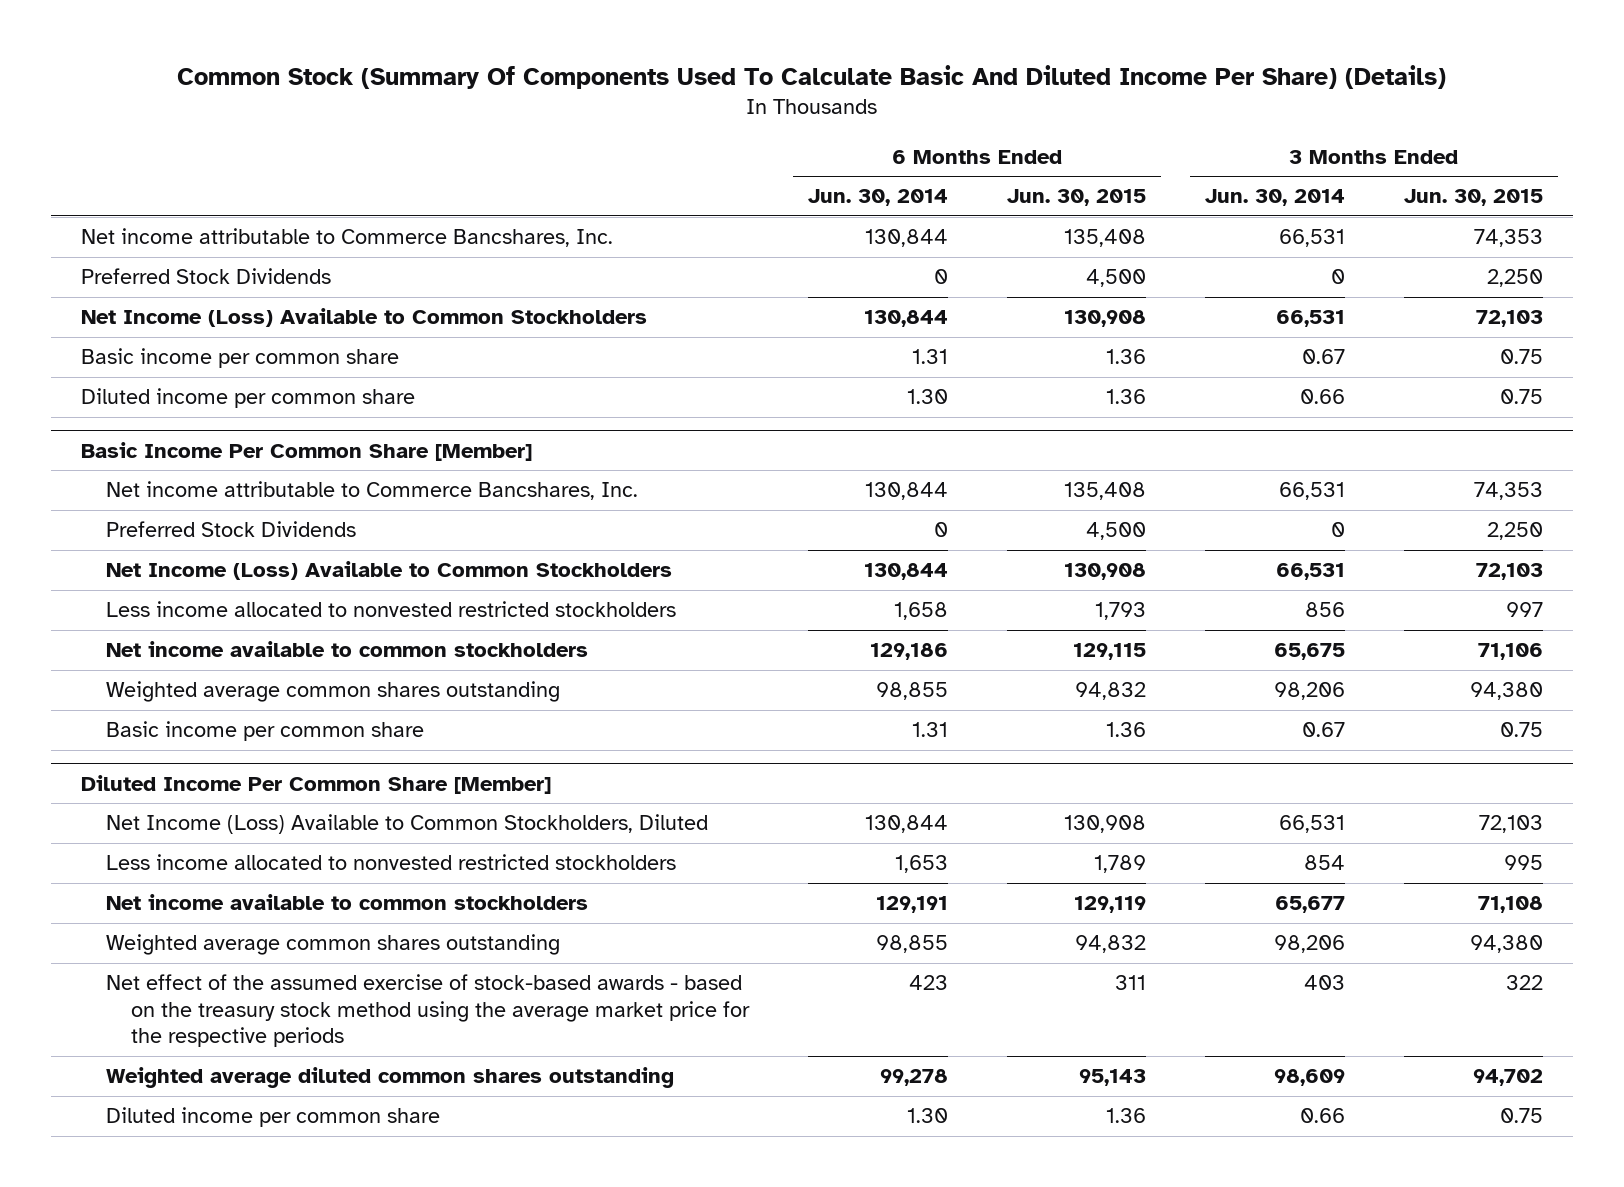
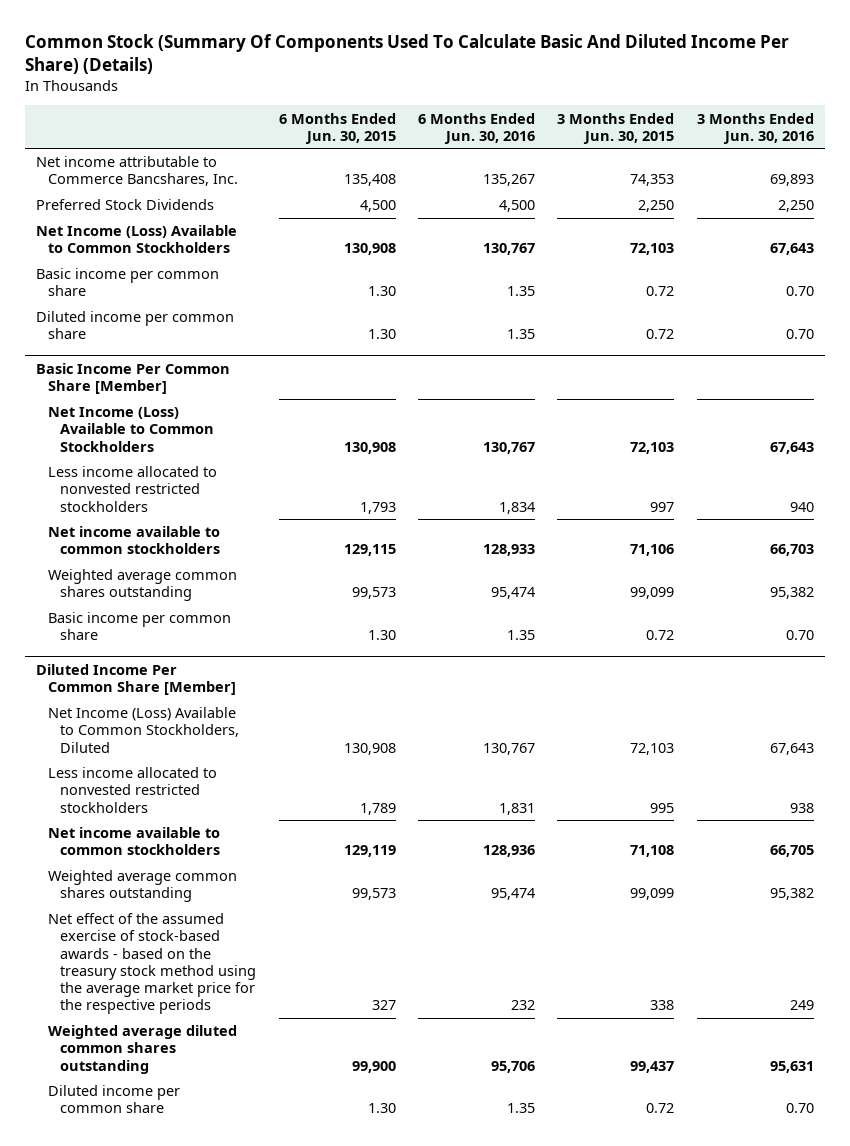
- | 6 Months Ended Jun. 30, 2014 | 6 Months Ended Jun. 30, 2015 | 3 Months Ended Jun. 30, 2014 | 3 Months Ended Jun. 30, 2015
+ | 6 Months Ended Jun. 30, 2015 | 6 Months Ended Jun. 30, 2016 | 3 Months Ended Jun. 30, 2015 | 3 Months Ended Jun. 30, 2016
- Basic income per common share | 1.31 | 1.36 | 0.67 | 0.75
- Diluted income per common share | 1.30 | 1.36 | 0.66 | 0.75
+ Basic income per common share | 1.30 | 1.35 | 0.72 | 0.70
+ Diluted income per common share | 1.30 | 1.35 | 0.72 | 0.70
@ Basic Income Per Common Share [Member]
- Net income attributable to Commerce Bancshares, Inc. | 130,844 | 135,408 | 66,531 | 74,353
- Preferred Stock Dividends | 0 | 4,500 | 0 | 2,250
- Weighted average common shares outstanding | 98,855 | 94,832 | 98,206 | 94,380
- Basic income per common share | 1.31 | 1.36 | 0.67 | 0.75
+ Weighted average common shares outstanding | 99,573 | 95,474 | 99,099 | 95,382
+ Basic income per common share | 1.30 | 1.35 | 0.72 | 0.70
@ Diluted Income Per Common Share [Member]
- Weighted average common shares outstanding | 98,855 | 94,832 | 98,206 | 94,380
- Net effect of the assumed exercise of stock-based awards - based on the treasury stock method using the average market price for the respective periods | 423 | 311 | 403 | 322
- Weighted average diluted common shares outstanding | 99,278 | 95,143 | 98,609 | 94,702
- Diluted income per common share | 1.30 | 1.36 | 0.66 | 0.75
+ Weighted average common shares outstanding | 99,573 | 95,474 | 99,099 | 95,382
+ Net effect of the assumed exercise of stock-based awards - based on the treasury stock method using the average market price for the respective periods | 327 | 232 | 338 | 249
+ Weighted average diluted common shares outstanding | 99,900 | 95,706 | 99,437 | 95,631
+ Diluted income per common share | 1.30 | 1.35 | 0.72 | 0.70

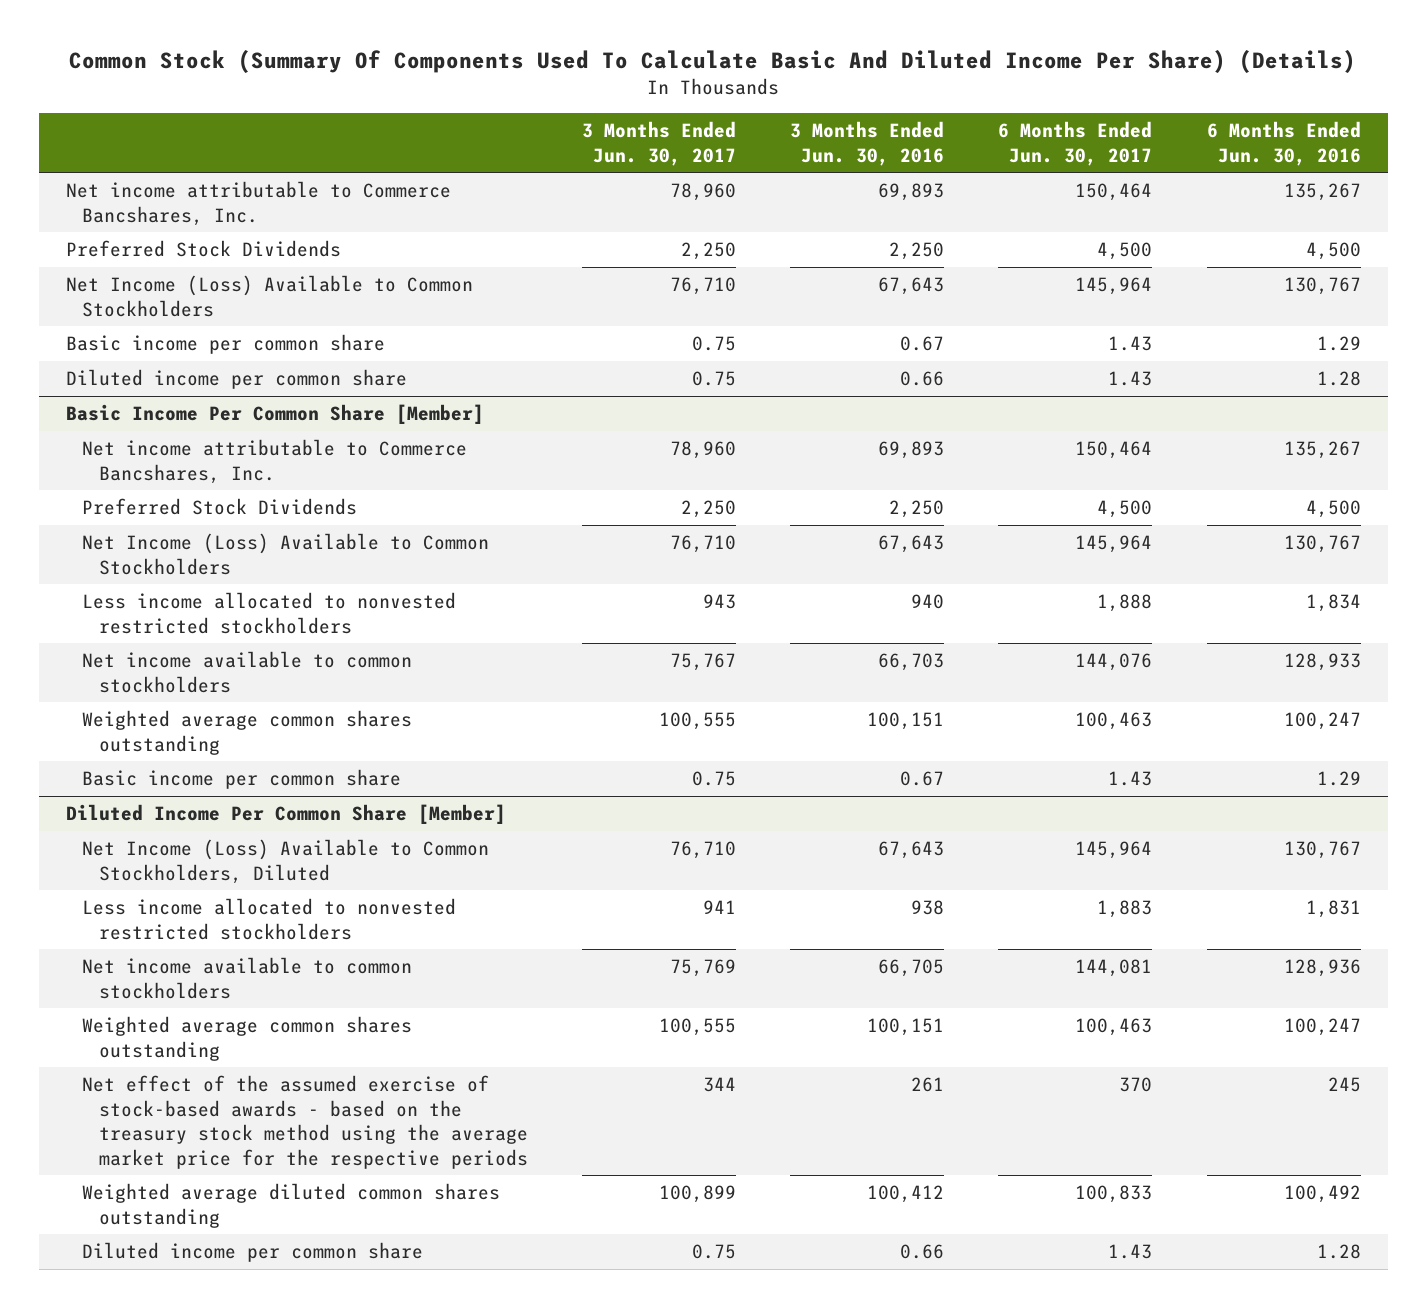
- | 6 Months Ended Jun. 30, 2015 | 6 Months Ended Jun. 30, 2016 | 3 Months Ended Jun. 30, 2015 | 3 Months Ended Jun. 30, 2016
+ | 3 Months Ended Jun. 30, 2017 | 3 Months Ended Jun. 30, 2016 | 6 Months Ended Jun. 30, 2017 | 6 Months Ended Jun. 30, 2016
- Basic income per common share | 1.30 | 1.35 | 0.72 | 0.70
- Diluted income per common share | 1.30 | 1.35 | 0.72 | 0.70
+ Basic income per common share | 0.75 | 0.67 | 1.43 | 1.29
+ Diluted income per common share | 0.75 | 0.66 | 1.43 | 1.28
@ Basic Income Per Common Share [Member]
+ Net income attributable to Commerce Bancshares, Inc. | 78,960 | 69,893 | 150,464 | 135,267
+ Preferred Stock Dividends | 2,250 | 2,250 | 4,500 | 4,500
- Weighted average common shares outstanding | 99,573 | 95,474 | 99,099 | 95,382
- Basic income per common share | 1.30 | 1.35 | 0.72 | 0.70
+ Weighted average common shares outstanding | 100,555 | 100,151 | 100,463 | 100,247
+ Basic income per common share | 0.75 | 0.67 | 1.43 | 1.29
@ Diluted Income Per Common Share [Member]
- Weighted average common shares outstanding | 99,573 | 95,474 | 99,099 | 95,382
- Net effect of the assumed exercise of stock-based awards - based on the treasury stock method using the average market price for the respective periods | 327 | 232 | 338 | 249
- Weighted average diluted common shares outstanding | 99,900 | 95,706 | 99,437 | 95,631
- Diluted income per common share | 1.30 | 1.35 | 0.72 | 0.70
+ Weighted average common shares outstanding | 100,555 | 100,151 | 100,463 | 100,247
+ Net effect of the assumed exercise of stock-based awards - based on the treasury stock method using the average market price for the respective periods | 344 | 261 | 370 | 245
+ Weighted average diluted common shares outstanding | 100,899 | 100,412 | 100,833 | 100,492
+ Diluted income per common share | 0.75 | 0.66 | 1.43 | 1.28

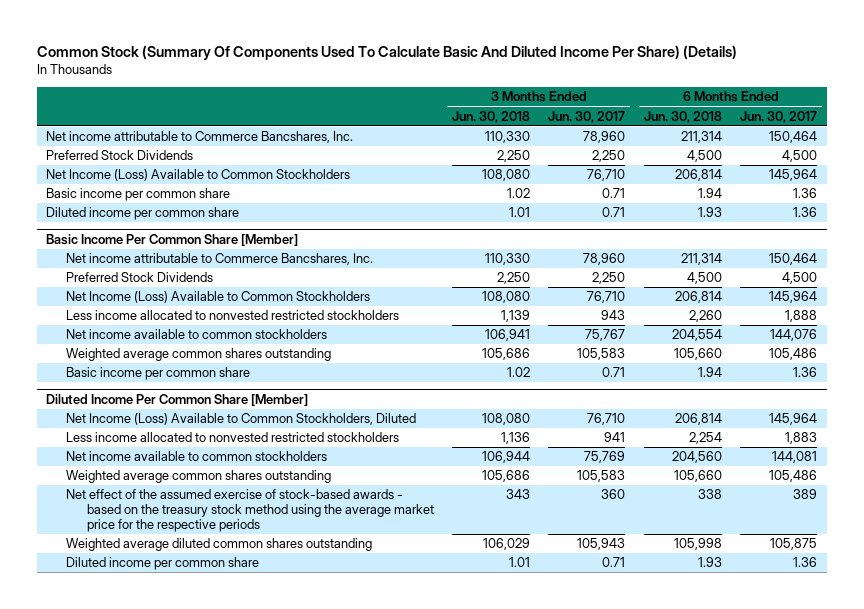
- | 3 Months Ended Jun. 30, 2017 | 3 Months Ended Jun. 30, 2016 | 6 Months Ended Jun. 30, 2017 | 6 Months Ended Jun. 30, 2016
+ | 3 Months Ended Jun. 30, 2018 | 3 Months Ended Jun. 30, 2017 | 6 Months Ended Jun. 30, 2018 | 6 Months Ended Jun. 30, 2017
- Basic income per common share | 0.75 | 0.67 | 1.43 | 1.29
- Diluted income per common share | 0.75 | 0.66 | 1.43 | 1.28
+ Basic income per common share | 1.02 | 0.71 | 1.94 | 1.36
+ Diluted income per common share | 1.01 | 0.71 | 1.93 | 1.36
@ Basic Income Per Common Share [Member]
- Weighted average common shares outstanding | 100,555 | 100,151 | 100,463 | 100,247
- Basic income per common share | 0.75 | 0.67 | 1.43 | 1.29
+ Weighted average common shares outstanding | 105,686 | 105,583 | 105,660 | 105,486
+ Basic income per common share | 1.02 | 0.71 | 1.94 | 1.36
@ Diluted Income Per Common Share [Member]
- Weighted average common shares outstanding | 100,555 | 100,151 | 100,463 | 100,247
- Net effect of the assumed exercise of stock-based awards - based on the treasury stock method using the average market price for the respective periods | 344 | 261 | 370 | 245
- Weighted average diluted common shares outstanding | 100,899 | 100,412 | 100,833 | 100,492
- Diluted income per common share | 0.75 | 0.66 | 1.43 | 1.28
+ Weighted average common shares outstanding | 105,686 | 105,583 | 105,660 | 105,486
+ Net effect of the assumed exercise of stock-based awards - based on the treasury stock method using the average market price for the respective periods | 343 | 360 | 338 | 389
+ Weighted average diluted common shares outstanding | 106,029 | 105,943 | 105,998 | 105,875
+ Diluted income per common share | 1.01 | 0.71 | 1.93 | 1.36

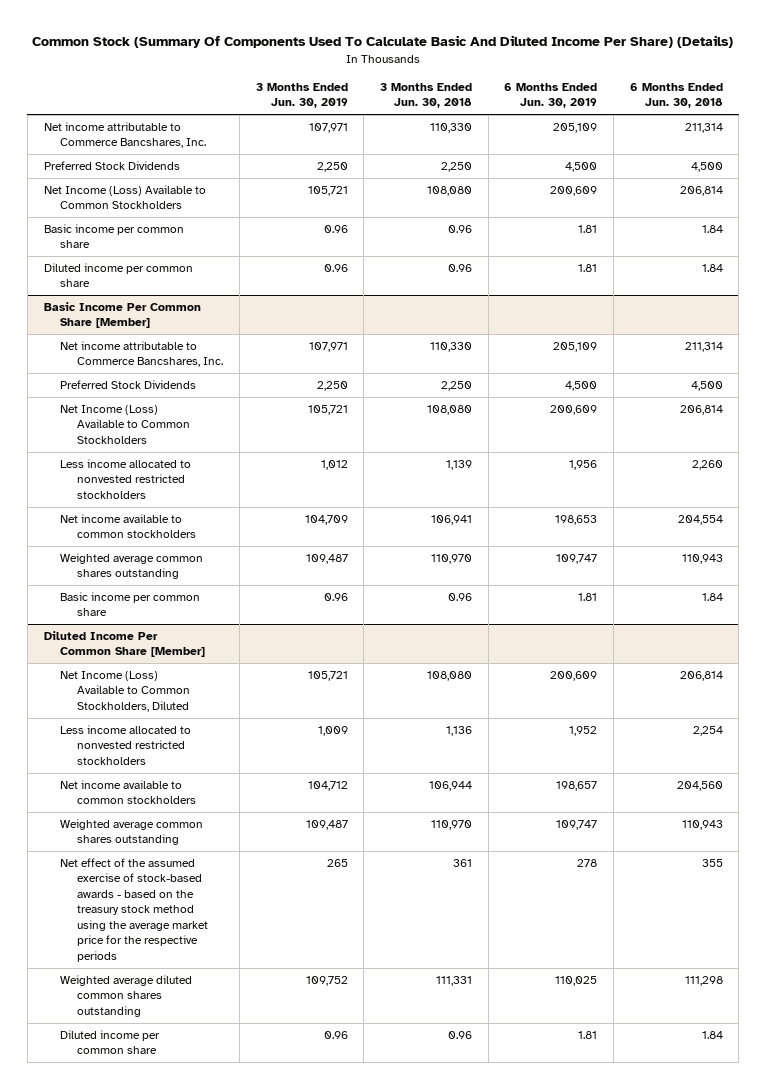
- | 3 Months Ended Jun. 30, 2018 | 3 Months Ended Jun. 30, 2017 | 6 Months Ended Jun. 30, 2018 | 6 Months Ended Jun. 30, 2017
+ | 3 Months Ended Jun. 30, 2019 | 3 Months Ended Jun. 30, 2018 | 6 Months Ended Jun. 30, 2019 | 6 Months Ended Jun. 30, 2018
- Basic income per common share | 1.02 | 0.71 | 1.94 | 1.36
- Diluted income per common share | 1.01 | 0.71 | 1.93 | 1.36
+ Basic income per common share | 0.96 | 0.96 | 1.81 | 1.84
+ Diluted income per common share | 0.96 | 0.96 | 1.81 | 1.84
@ Basic Income Per Common Share [Member]
- Weighted average common shares outstanding | 105,686 | 105,583 | 105,660 | 105,486
- Basic income per common share | 1.02 | 0.71 | 1.94 | 1.36
+ Weighted average common shares outstanding | 109,487 | 110,970 | 109,747 | 110,943
+ Basic income per common share | 0.96 | 0.96 | 1.81 | 1.84
@ Diluted Income Per Common Share [Member]
- Weighted average common shares outstanding | 105,686 | 105,583 | 105,660 | 105,486
- Net effect of the assumed exercise of stock-based awards - based on the treasury stock method using the average market price for the respective periods | 343 | 360 | 338 | 389
- Weighted average diluted common shares outstanding | 106,029 | 105,943 | 105,998 | 105,875
- Diluted income per common share | 1.01 | 0.71 | 1.93 | 1.36
+ Weighted average common shares outstanding | 109,487 | 110,970 | 109,747 | 110,943
+ Net effect of the assumed exercise of stock-based awards - based on the treasury stock method using the average market price for the respective periods | 265 | 361 | 278 | 355
+ Weighted average diluted common shares outstanding | 109,752 | 111,331 | 110,025 | 111,298
+ Diluted income per common share | 0.96 | 0.96 | 1.81 | 1.84

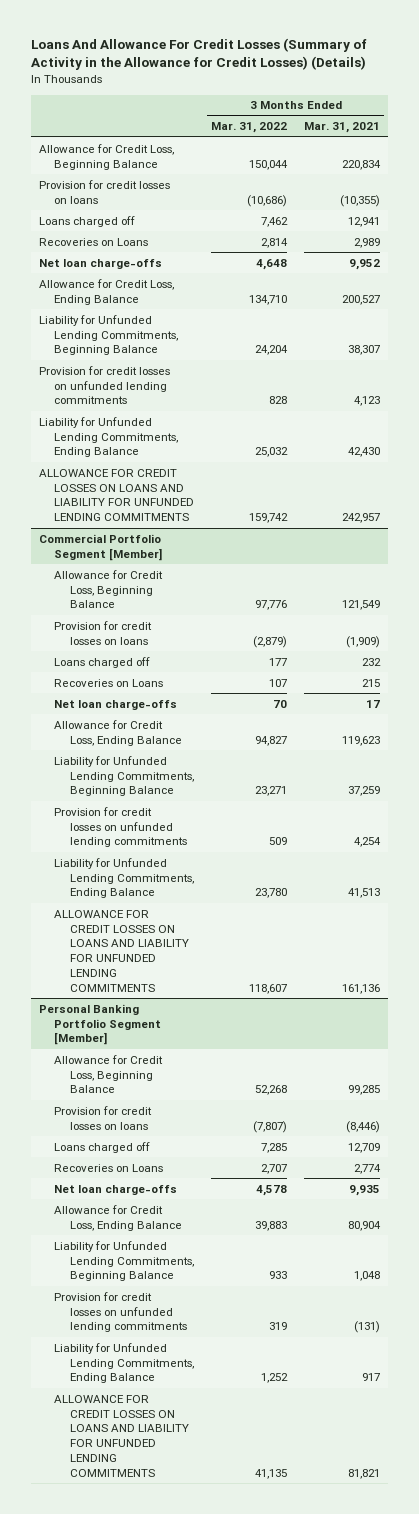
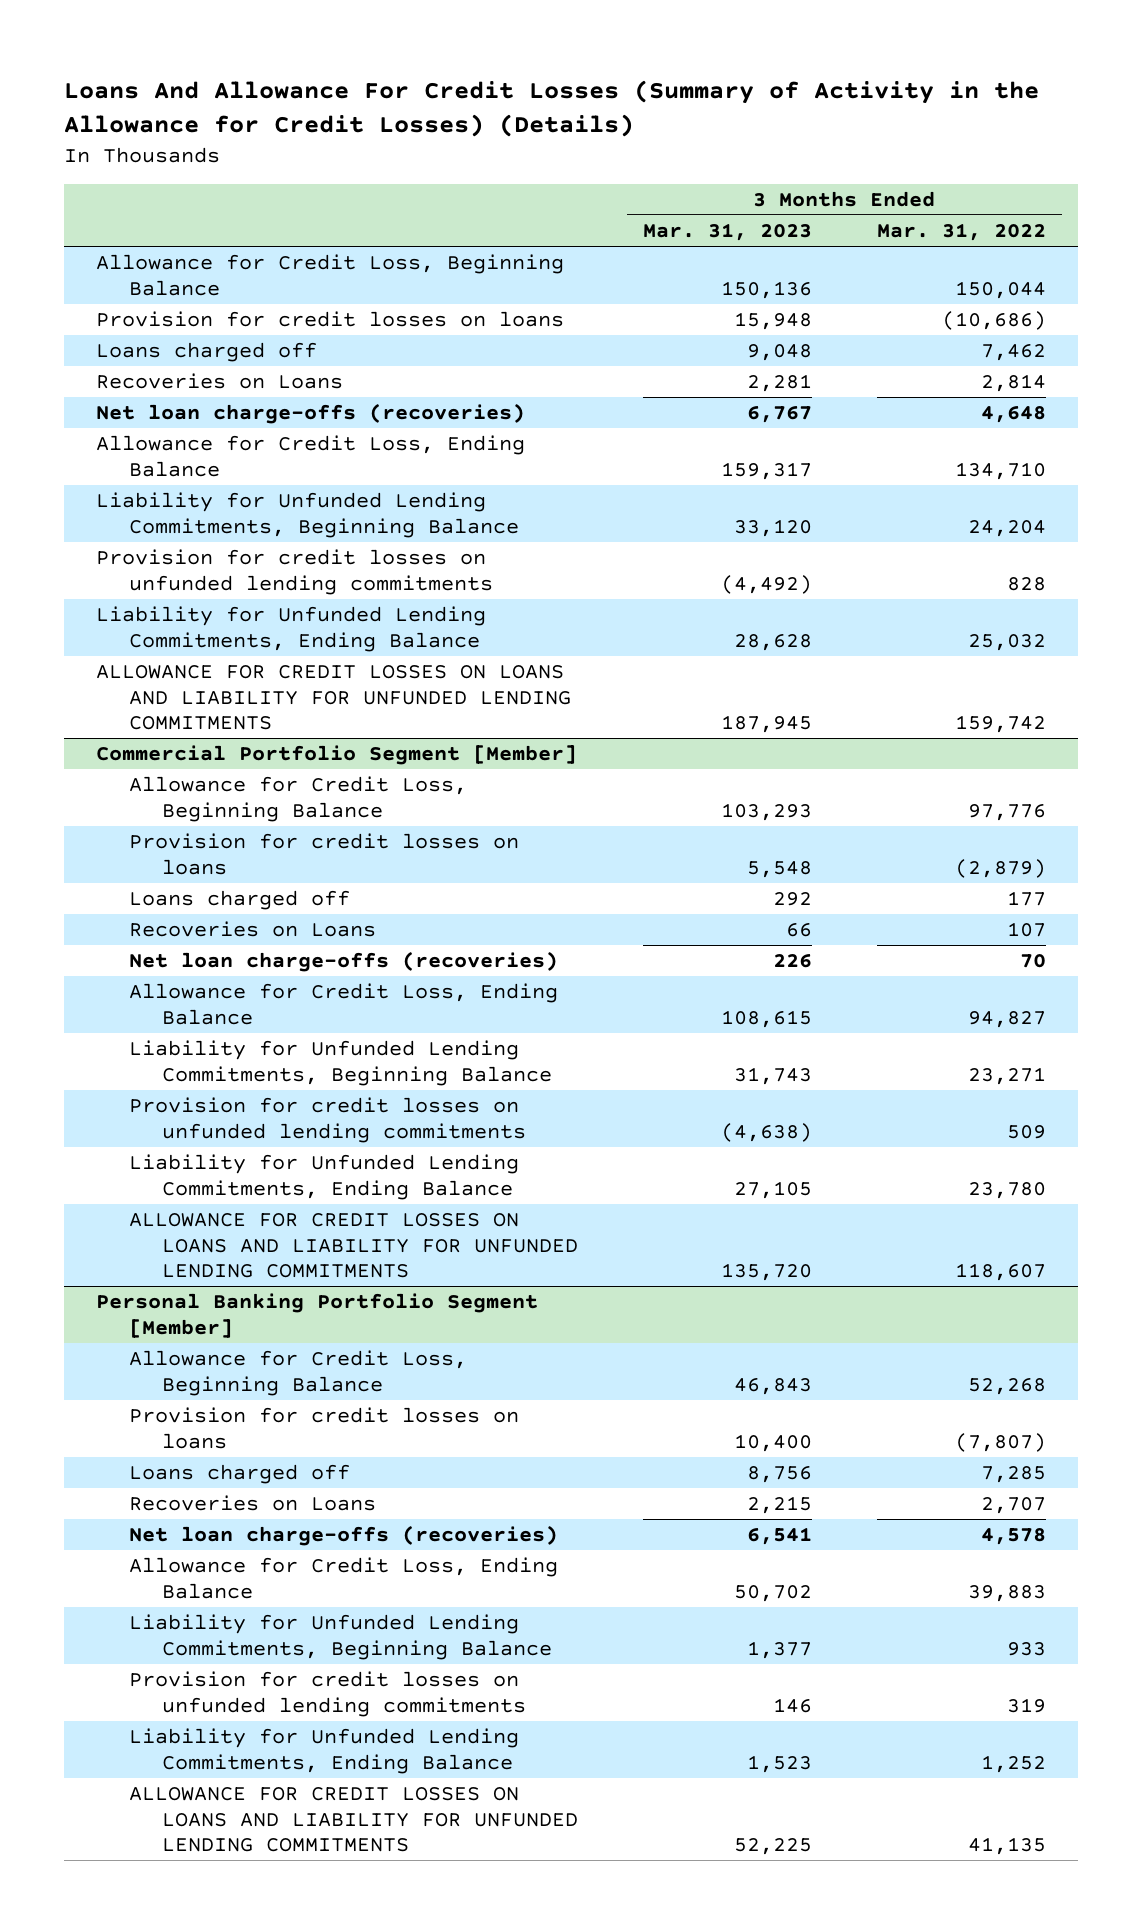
- | 3 Months Ended Mar. 31, 2022 | 3 Months Ended Mar. 31, 2021
+ | 3 Months Ended Mar. 31, 2023 | 3 Months Ended Mar. 31, 2022
- Net loan charge-offs | 4,648 | 9,952
+ Net loan charge-offs (recoveries) | 6,767 | 4,648
@ Commercial Portfolio Segment [Member]
- Net loan charge-offs | 70 | 17
+ Net loan charge-offs (recoveries) | 226 | 70
@ Personal Banking Portfolio Segment [Member]
- Net loan charge-offs | 4,578 | 9,935
+ Net loan charge-offs (recoveries) | 6,541 | 4,578

